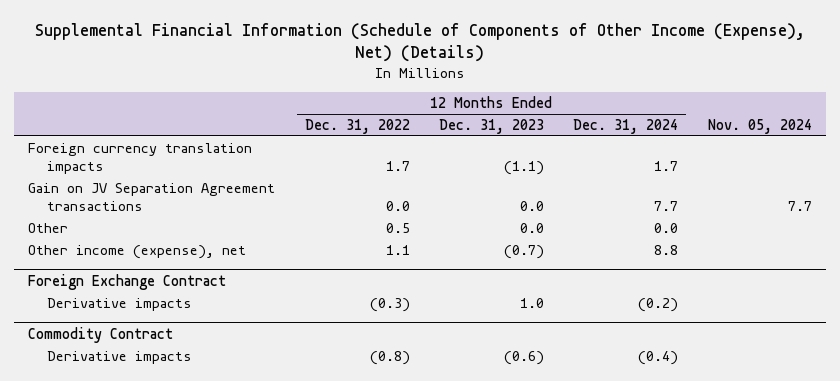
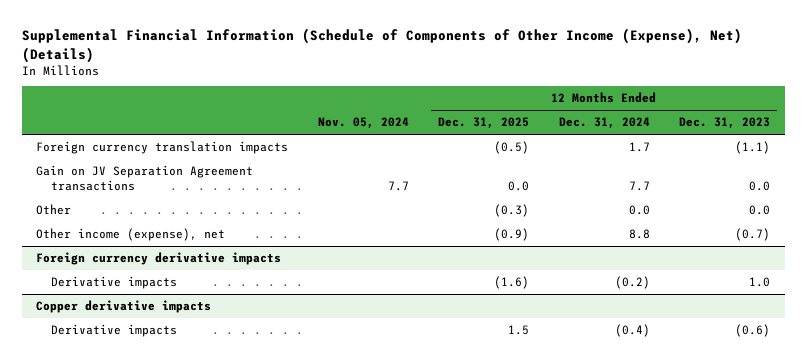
- | 12 Months Ended Dec. 31, 2022 | 12 Months Ended Dec. 31, 2023 | 12 Months Ended Dec. 31, 2024 | Nov. 05, 2024
+ | Nov. 05, 2024 | 12 Months Ended Dec. 31, 2025 | 12 Months Ended Dec. 31, 2024 | 12 Months Ended Dec. 31, 2023
- Foreign Exchange Contract
+ Foreign currency derivative impacts
- Commodity Contract
+ Copper derivative impacts

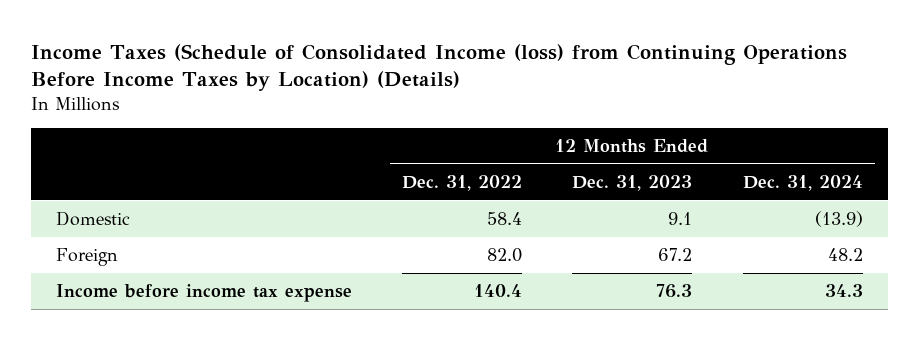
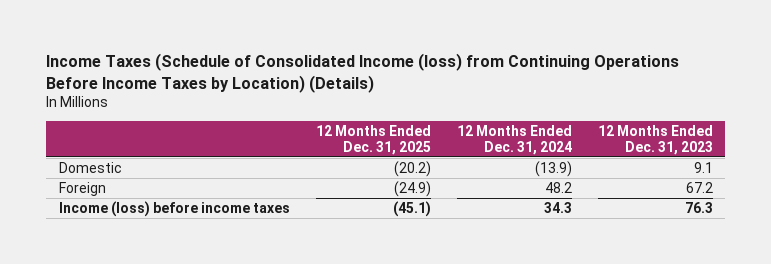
- | 12 Months Ended Dec. 31, 2022 | 12 Months Ended Dec. 31, 2023 | 12 Months Ended Dec. 31, 2024
+ | 12 Months Ended Dec. 31, 2025 | 12 Months Ended Dec. 31, 2024 | 12 Months Ended Dec. 31, 2023
- Income before income tax expense | 140.4 | 76.3 | 34.3
+ Income (loss) before income taxes | (45.1) | 34.3 | 76.3

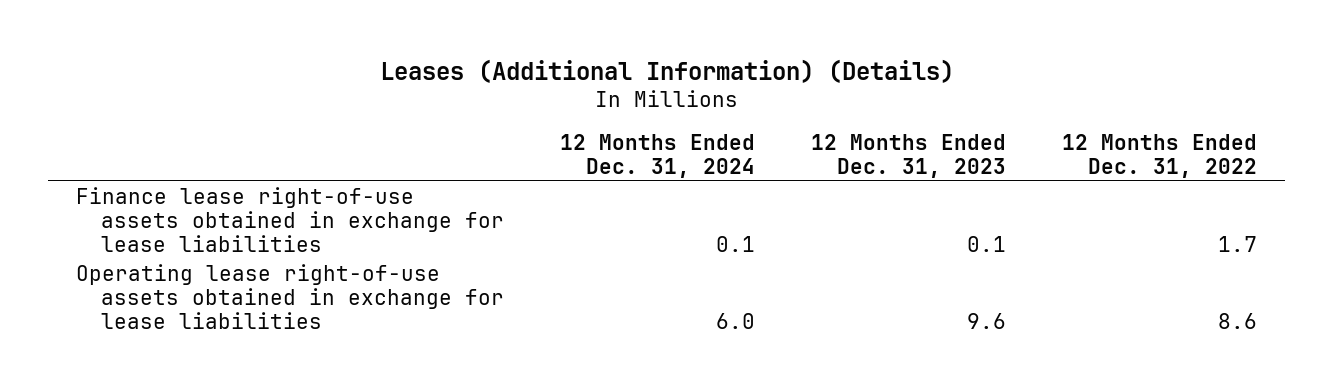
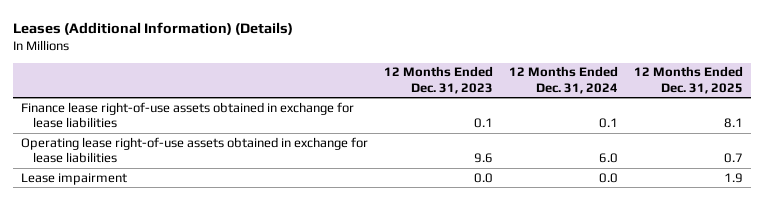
- | 12 Months Ended Dec. 31, 2024 | 12 Months Ended Dec. 31, 2023 | 12 Months Ended Dec. 31, 2022
+ | 12 Months Ended Dec. 31, 2023 | 12 Months Ended Dec. 31, 2024 | 12 Months Ended Dec. 31, 2025
+ Lease impairment | 0.0 | 0.0 | 1.9

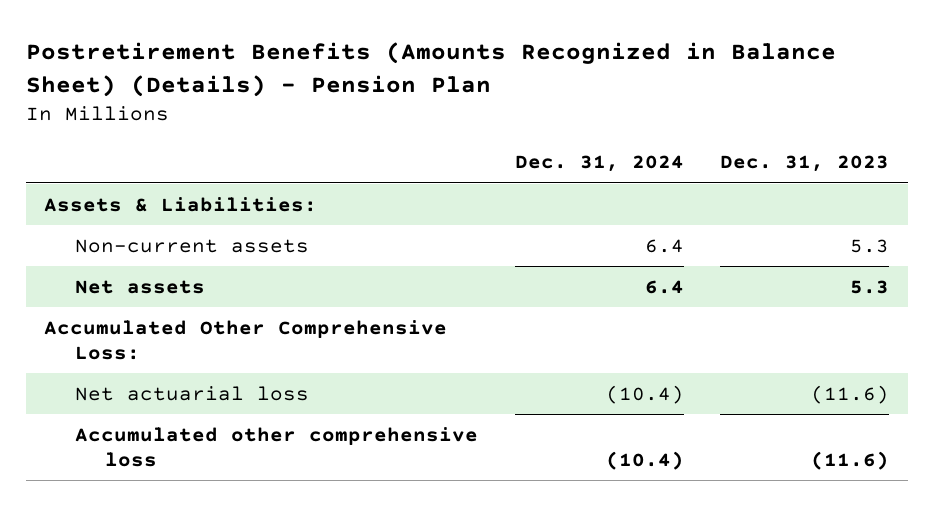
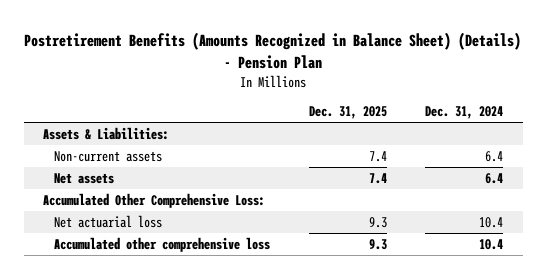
- | Dec. 31, 2024 | Dec. 31, 2023
+ | Dec. 31, 2025 | Dec. 31, 2024
- Net actuarial loss | (10.4) | (11.6)
- Accumulated other comprehensive loss | (10.4) | (11.6)
+ Net actuarial loss | 9.3 | 10.4
+ Accumulated other comprehensive loss | 9.3 | 10.4

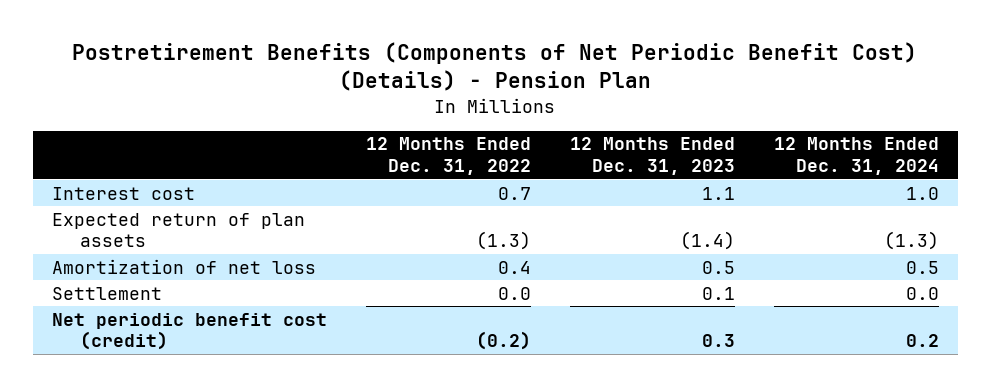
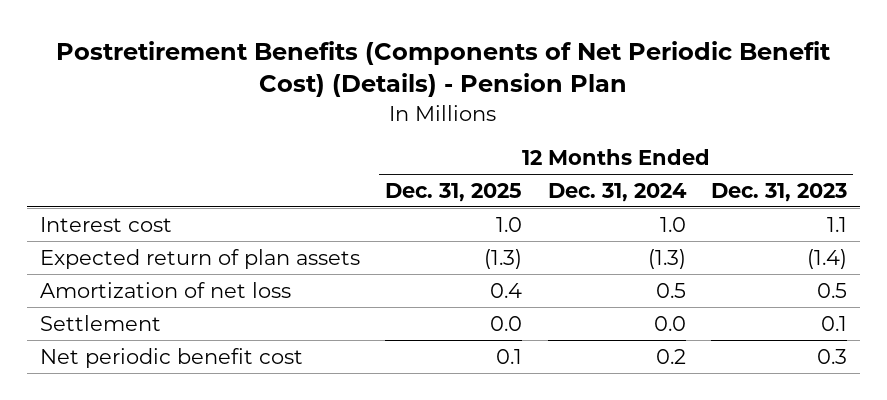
- | 12 Months Ended Dec. 31, 2022 | 12 Months Ended Dec. 31, 2023 | 12 Months Ended Dec. 31, 2024
+ | 12 Months Ended Dec. 31, 2025 | 12 Months Ended Dec. 31, 2024 | 12 Months Ended Dec. 31, 2023
- Net periodic benefit cost (credit) | (0.2) | 0.3 | 0.2
+ Net periodic benefit cost | 0.1 | 0.2 | 0.3

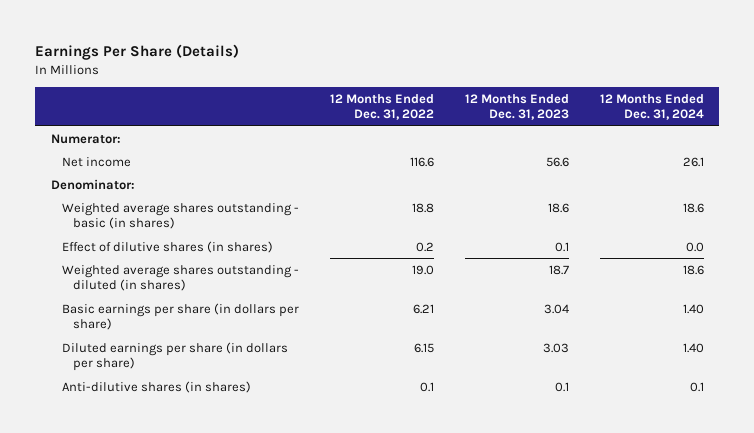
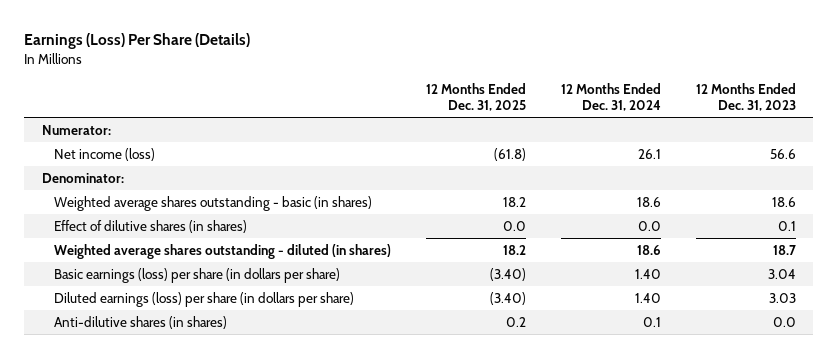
- Earnings Per Share (Details)
+ Earnings (Loss) Per Share (Details)
- | 12 Months Ended Dec. 31, 2022 | 12 Months Ended Dec. 31, 2023 | 12 Months Ended Dec. 31, 2024
+ | 12 Months Ended Dec. 31, 2025 | 12 Months Ended Dec. 31, 2024 | 12 Months Ended Dec. 31, 2023
- Net income | 116.6 | 56.6 | 26.1
+ Net income (loss) | (61.8) | 26.1 | 56.6
- Basic earnings per share (in dollars per share) | 6.21 | 3.04 | 1.40
- Diluted earnings per share (in dollars per share) | 6.15 | 3.03 | 1.40
- Anti-dilutive shares (in shares) | 0.1 | 0.1 | 0.1
+ Basic earnings (loss) per share (in dollars per share) | (3.40) | 1.40 | 3.04
+ Diluted earnings (loss) per share (in dollars per share) | (3.40) | 1.40 | 3.03
+ Anti-dilutive shares (in shares) | 0.2 | 0.1 | 0.0

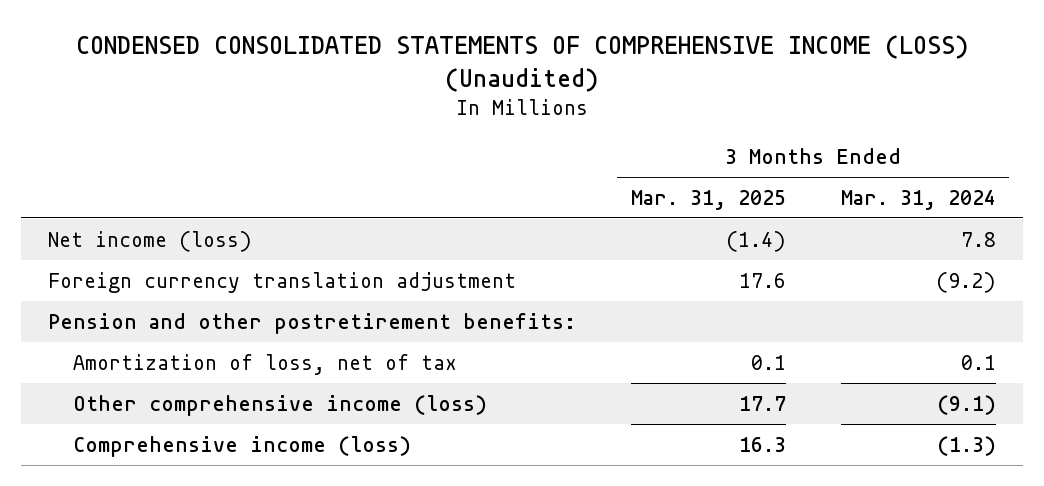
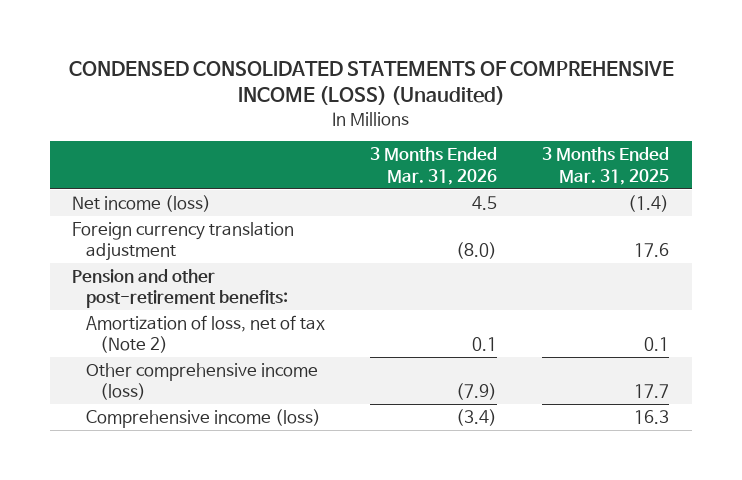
- | 3 Months Ended Mar. 31, 2025 | 3 Months Ended Mar. 31, 2024
+ | 3 Months Ended Mar. 31, 2026 | 3 Months Ended Mar. 31, 2025
- Pension and other postretirement benefits:
- Amortization of loss, net of tax | 0.1 | 0.1
+ Pension and other post-retirement benefits:
+ Amortization of loss, net of tax (Note 2) | 0.1 | 0.1

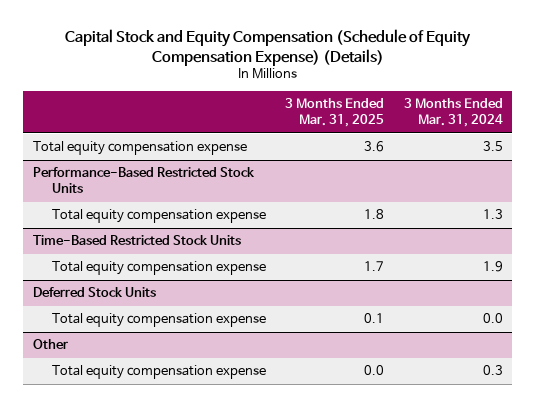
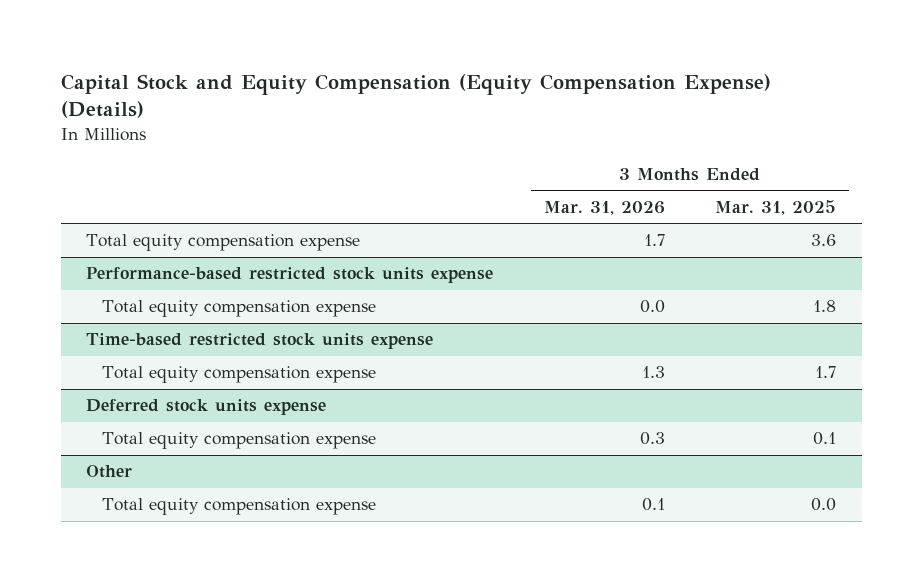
- Capital Stock and Equity Compensation (Schedule of Equity Compensation Expense) (Details)
+ Capital Stock and Equity Compensation (Equity Compensation Expense) (Details)
- | 3 Months Ended Mar. 31, 2025 | 3 Months Ended Mar. 31, 2024
+ | 3 Months Ended Mar. 31, 2026 | 3 Months Ended Mar. 31, 2025
- Performance-Based Restricted Stock Units
+ Performance-based restricted stock units expense
- Time-Based Restricted Stock Units
+ Time-based restricted stock units expense
- Deferred Stock Units
+ Deferred stock units expense

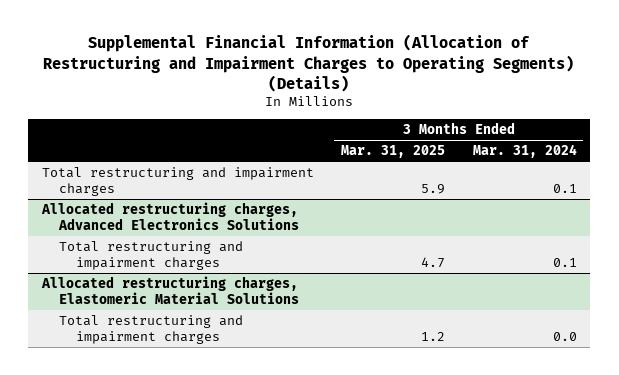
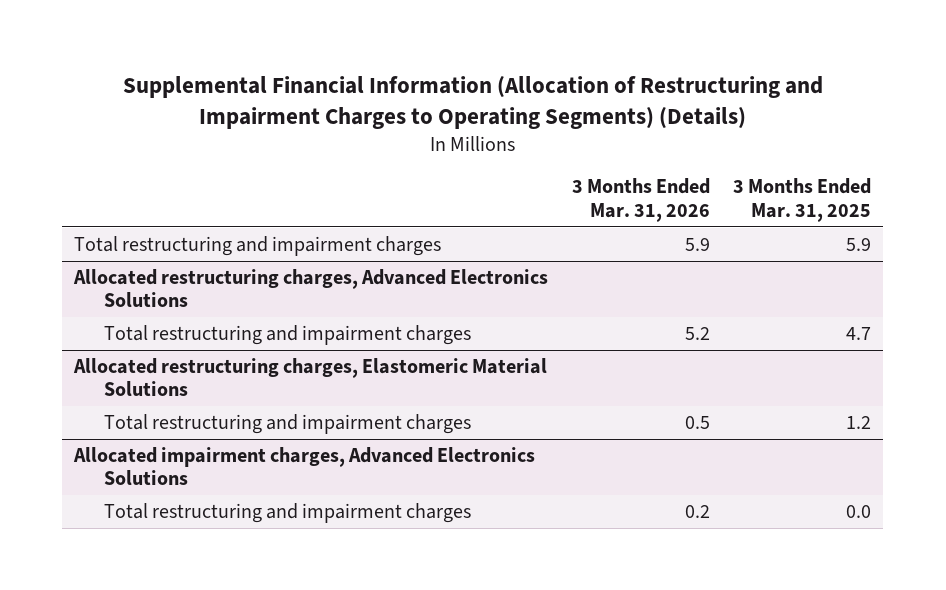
- | 3 Months Ended Mar. 31, 2025 | 3 Months Ended Mar. 31, 2024
+ | 3 Months Ended Mar. 31, 2026 | 3 Months Ended Mar. 31, 2025
+ Allocated impairment charges, Advanced Electronics Solutions
+ Total restructuring and impairment charges | 0.2 | 0.0

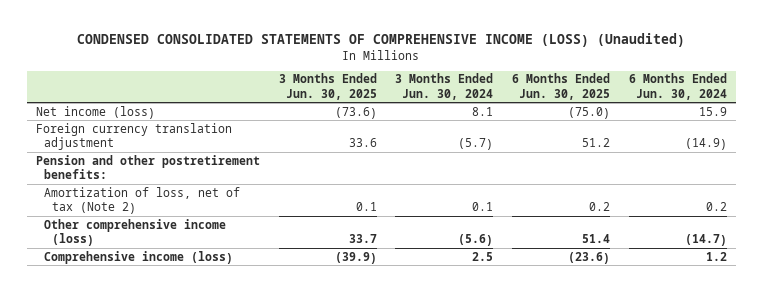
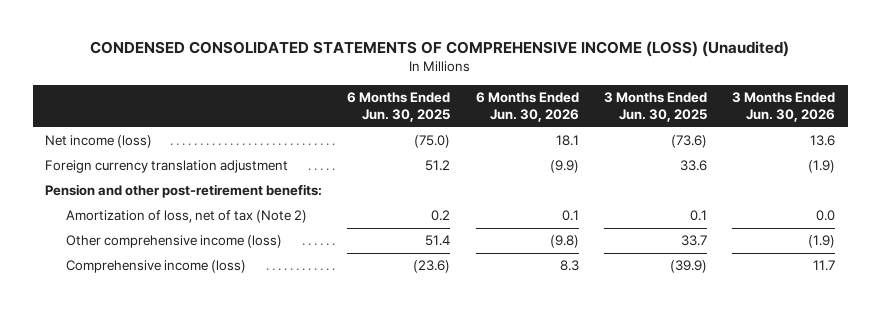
- | 3 Months Ended Jun. 30, 2025 | 3 Months Ended Jun. 30, 2024 | 6 Months Ended Jun. 30, 2025 | 6 Months Ended Jun. 30, 2024
+ | 6 Months Ended Jun. 30, 2025 | 6 Months Ended Jun. 30, 2026 | 3 Months Ended Jun. 30, 2025 | 3 Months Ended Jun. 30, 2026
- Pension and other postretirement benefits:
+ Pension and other post-retirement benefits:

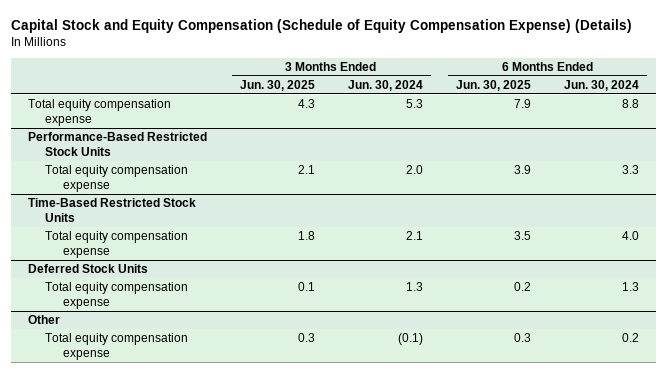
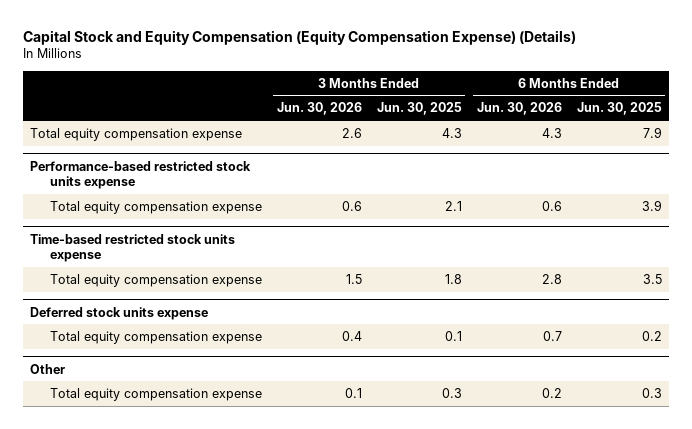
- Capital Stock and Equity Compensation (Schedule of Equity Compensation Expense) (Details)
+ Capital Stock and Equity Compensation (Equity Compensation Expense) (Details)
- | 3 Months Ended Jun. 30, 2025 | 3 Months Ended Jun. 30, 2024 | 6 Months Ended Jun. 30, 2025 | 6 Months Ended Jun. 30, 2024
+ | 3 Months Ended Jun. 30, 2026 | 3 Months Ended Jun. 30, 2025 | 6 Months Ended Jun. 30, 2026 | 6 Months Ended Jun. 30, 2025
- Performance-Based Restricted Stock Units
+ Performance-based restricted stock units expense
- Time-Based Restricted Stock Units
+ Time-based restricted stock units expense
- Deferred Stock Units
+ Deferred stock units expense

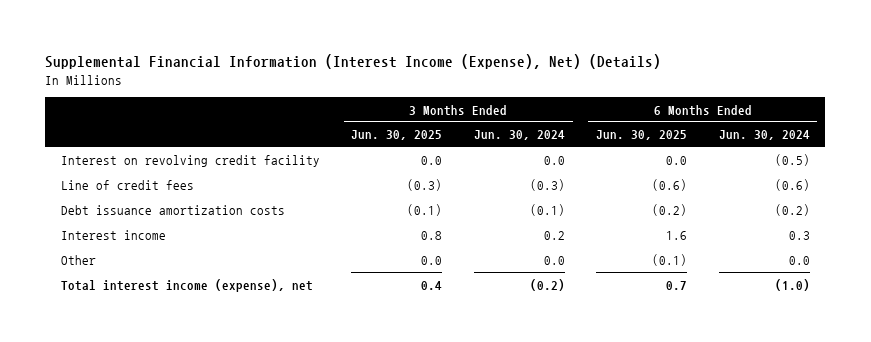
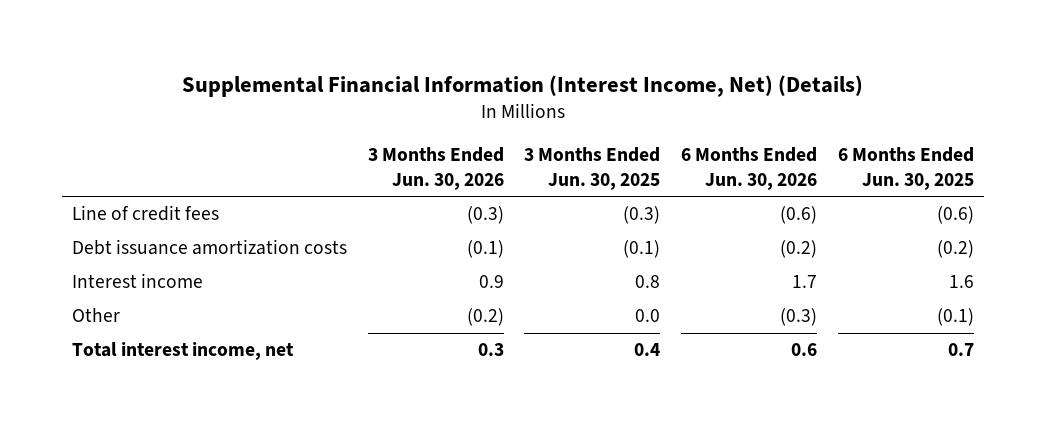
- Supplemental Financial Information (Interest Income (Expense), Net) (Details)
+ Supplemental Financial Information (Interest Income, Net) (Details)
- | 3 Months Ended Jun. 30, 2025 | 3 Months Ended Jun. 30, 2024 | 6 Months Ended Jun. 30, 2025 | 6 Months Ended Jun. 30, 2024
+ | 3 Months Ended Jun. 30, 2026 | 3 Months Ended Jun. 30, 2025 | 6 Months Ended Jun. 30, 2026 | 6 Months Ended Jun. 30, 2025
- Interest on revolving credit facility | 0.0 | 0.0 | 0.0 | (0.5)
- Total interest income (expense), net | 0.4 | (0.2) | 0.7 | (1.0)
+ Total interest income, net | 0.3 | 0.4 | 0.6 | 0.7

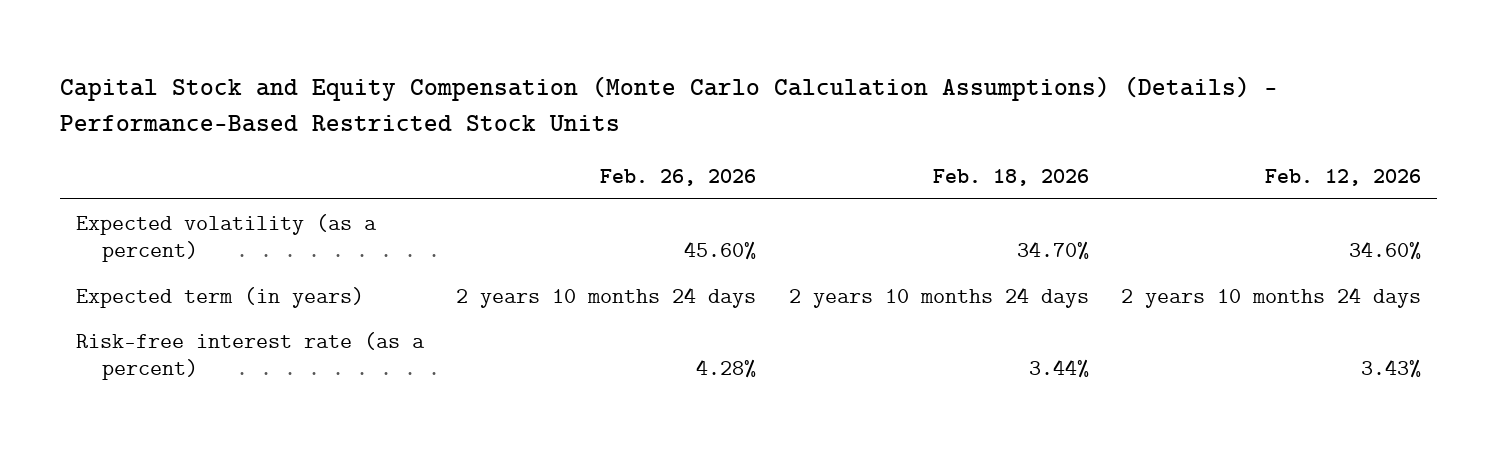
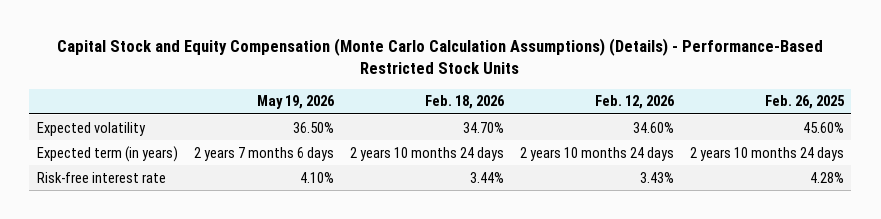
- | Feb. 26, 2026 | Feb. 18, 2026 | Feb. 12, 2026
+ | May 19, 2026 | Feb. 18, 2026 | Feb. 12, 2026 | Feb. 26, 2025
- Expected volatility (as a percent) | 45.60% | 34.70% | 34.60%
+ Expected volatility | 36.50% | 34.70% | 34.60% | 45.60%
- Risk-free interest rate (as a percent) | 4.28% | 3.44% | 3.43%
+ Risk-free interest rate | 4.10% | 3.44% | 3.43% | 4.28%

